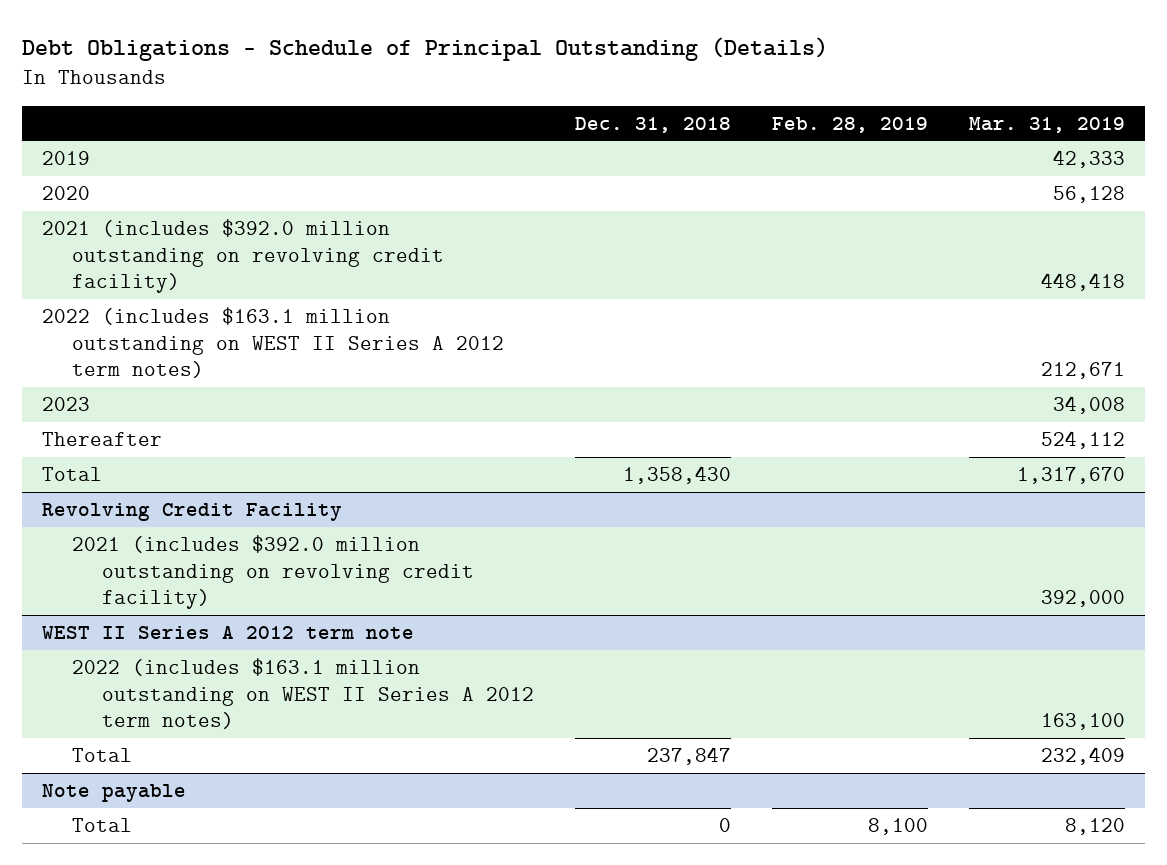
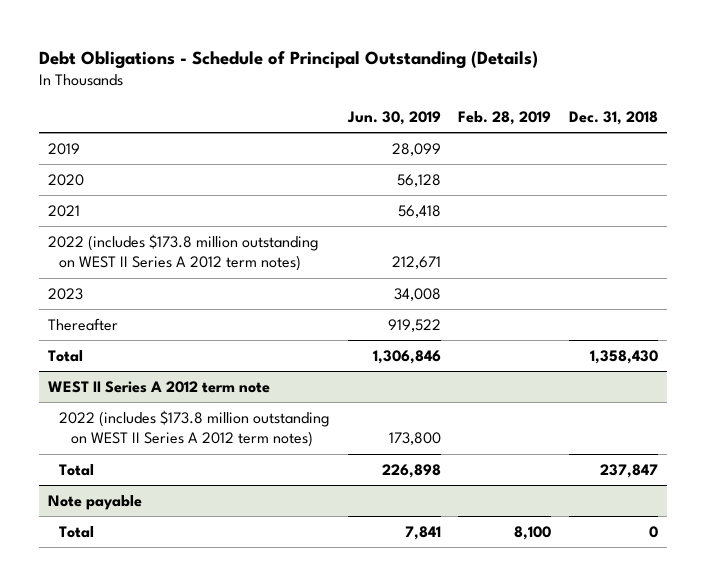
- | Dec. 31, 2018 | Feb. 28, 2019 | Mar. 31, 2019
+ | Jun. 30, 2019 | Feb. 28, 2019 | Dec. 31, 2018
- 2021 (includes $392.0 million outstanding on revolving credit facility) | | | 448,418
- 2022 (includes $163.1 million outstanding on WEST II Series A 2012 term notes) | | | 212,671
+ 2021 | 56,418 | |
+ 2022 (includes $173.8 million outstanding on WEST II Series A 2012 term notes) | 212,671 | |
- Revolving Credit Facility
- 2021 (includes $392.0 million outstanding on revolving credit facility) | | | 392,000
@ WEST II Series A 2012 term note
- 2022 (includes $163.1 million outstanding on WEST II Series A 2012 term notes) | | | 163,100
+ 2022 (includes $173.8 million outstanding on WEST II Series A 2012 term notes) | 173,800 | |

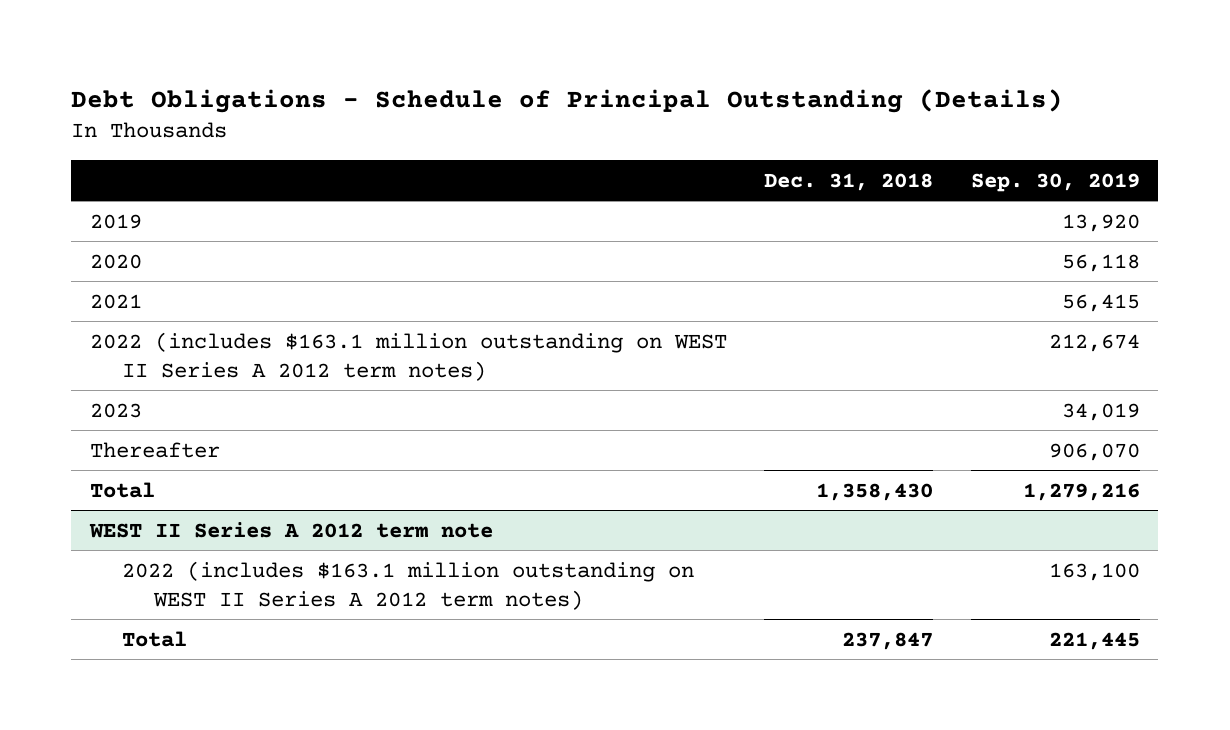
- | Jun. 30, 2019 | Feb. 28, 2019 | Dec. 31, 2018
+ | Dec. 31, 2018 | Sep. 30, 2019
- 2022 (includes $173.8 million outstanding on WEST II Series A 2012 term notes) | 212,671 | |
+ 2022 (includes $163.1 million outstanding on WEST II Series A 2012 term notes) | | 212,674
@ WEST II Series A 2012 term note
- 2022 (includes $173.8 million outstanding on WEST II Series A 2012 term notes) | 173,800 | |
+ 2022 (includes $163.1 million outstanding on WEST II Series A 2012 term notes) | | 163,100
- Note payable
- Total | 7,841 | 8,100 | 0

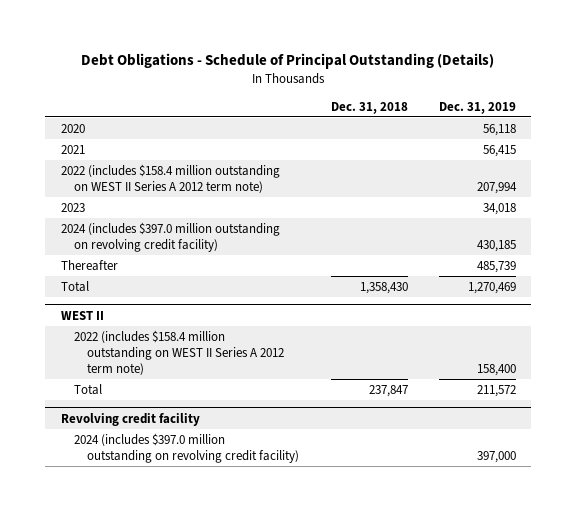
- | Dec. 31, 2018 | Sep. 30, 2019
+ | Dec. 31, 2018 | Dec. 31, 2019
- 2019 | | 13,920
- 2022 (includes $163.1 million outstanding on WEST II Series A 2012 term notes) | | 212,674
+ 2022 (includes $158.4 million outstanding on WEST II Series A 2012 term note) | | 207,994
+ 2024 (includes $397.0 million outstanding on revolving credit facility) | | 430,185
- WEST II Series A 2012 term note
- 2022 (includes $163.1 million outstanding on WEST II Series A 2012 term notes) | | 163,100
+ WEST II
+ 2022 (includes $158.4 million outstanding on WEST II Series A 2012 term note) | | 158,400
+ Revolving credit facility
+ 2024 (includes $397.0 million outstanding on revolving credit facility) | | 397,000

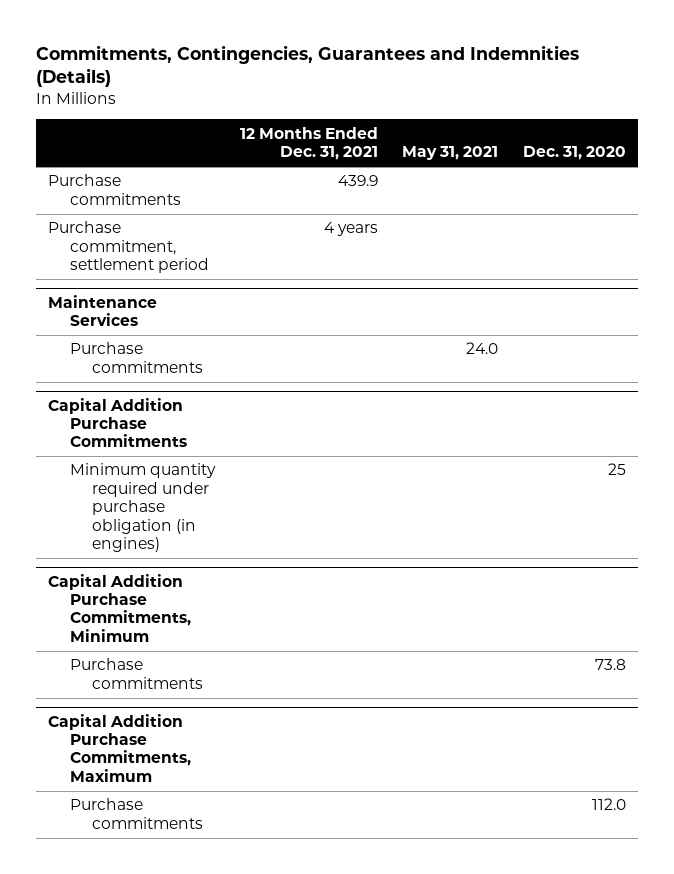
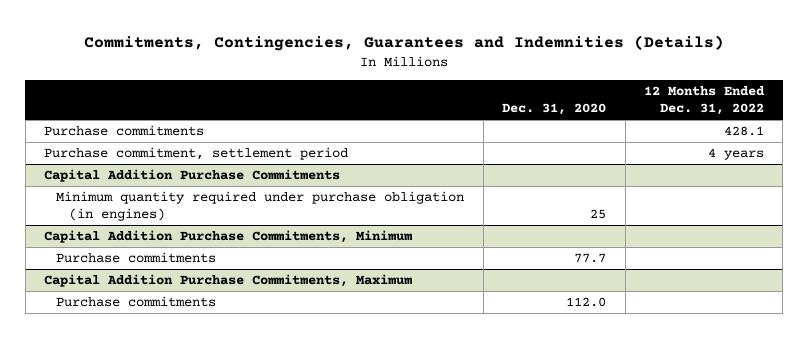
- | 12 Months Ended Dec. 31, 2021 | May 31, 2021 | Dec. 31, 2020
+ | Dec. 31, 2020 | 12 Months Ended Dec. 31, 2022
- Maintenance Services
- Purchase commitments | | 24.0 |
@ Capital Addition Purchase Commitments, Minimum
- Purchase commitments | | | 73.8
+ Purchase commitments | 77.7 |

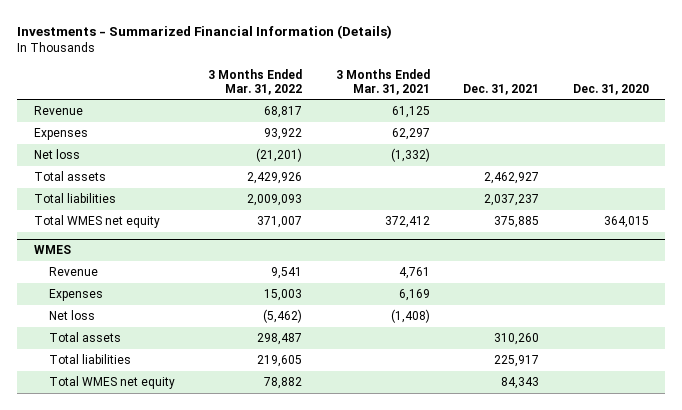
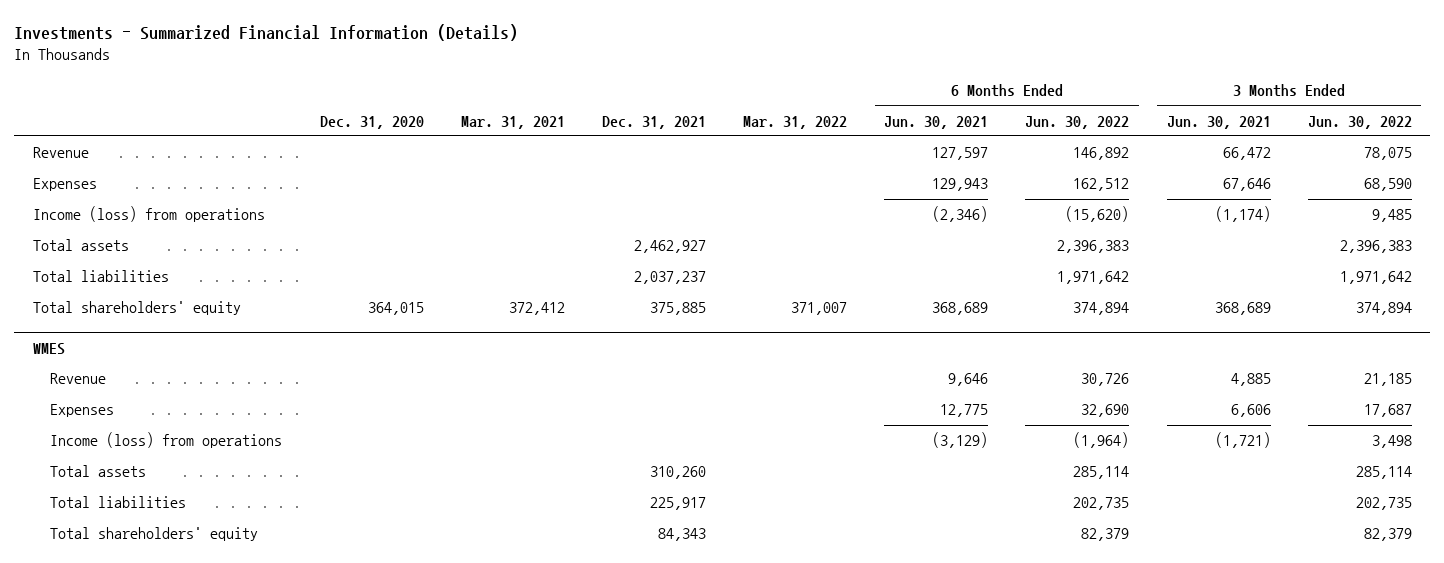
- | 3 Months Ended Mar. 31, 2022 | 3 Months Ended Mar. 31, 2021 | Dec. 31, 2021 | Dec. 31, 2020
+ | Dec. 31, 2020 | Mar. 31, 2021 | Dec. 31, 2021 | Mar. 31, 2022 | 6 Months Ended Jun. 30, 2021 | 6 Months Ended Jun. 30, 2022 | 3 Months Ended Jun. 30, 2021 | 3 Months Ended Jun. 30, 2022
- Net loss | (21,201) | (1,332) | |
+ Income (loss) from operations | | | | | (2,346) | (15,620) | (1,174) | 9,485
- Total WMES net equity | 371,007 | 372,412 | 375,885 | 364,015
+ Total shareholders' equity | 364,015 | 372,412 | 375,885 | 371,007 | 368,689 | 374,894 | 368,689 | 374,894
@ WMES
- Net loss | (5,462) | (1,408) | |
+ Income (loss) from operations | | | | | (3,129) | (1,964) | (1,721) | 3,498
- Total WMES net equity | 78,882 | | 84,343 |
+ Total shareholders' equity | | | 84,343 | | | 82,379 | | 82,379

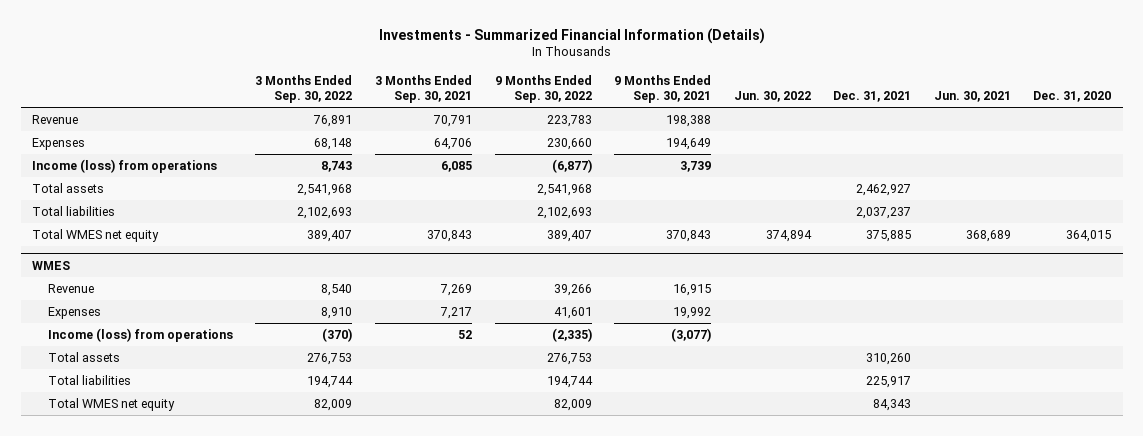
- | Dec. 31, 2020 | Mar. 31, 2021 | Dec. 31, 2021 | Mar. 31, 2022 | 6 Months Ended Jun. 30, 2021 | 6 Months Ended Jun. 30, 2022 | 3 Months Ended Jun. 30, 2021 | 3 Months Ended Jun. 30, 2022
+ | 3 Months Ended Sep. 30, 2022 | 3 Months Ended Sep. 30, 2021 | 9 Months Ended Sep. 30, 2022 | 9 Months Ended Sep. 30, 2021 | Jun. 30, 2022 | Dec. 31, 2021 | Jun. 30, 2021 | Dec. 31, 2020
- Total shareholders' equity | 364,015 | 372,412 | 375,885 | 371,007 | 368,689 | 374,894 | 368,689 | 374,894
+ Total WMES net equity | 389,407 | 370,843 | 389,407 | 370,843 | 374,894 | 375,885 | 368,689 | 364,015
@ WMES
- Total shareholders' equity | | | 84,343 | | | 82,379 | | 82,379
+ Total WMES net equity | 82,009 | | 82,009 | | | 84,343 | |

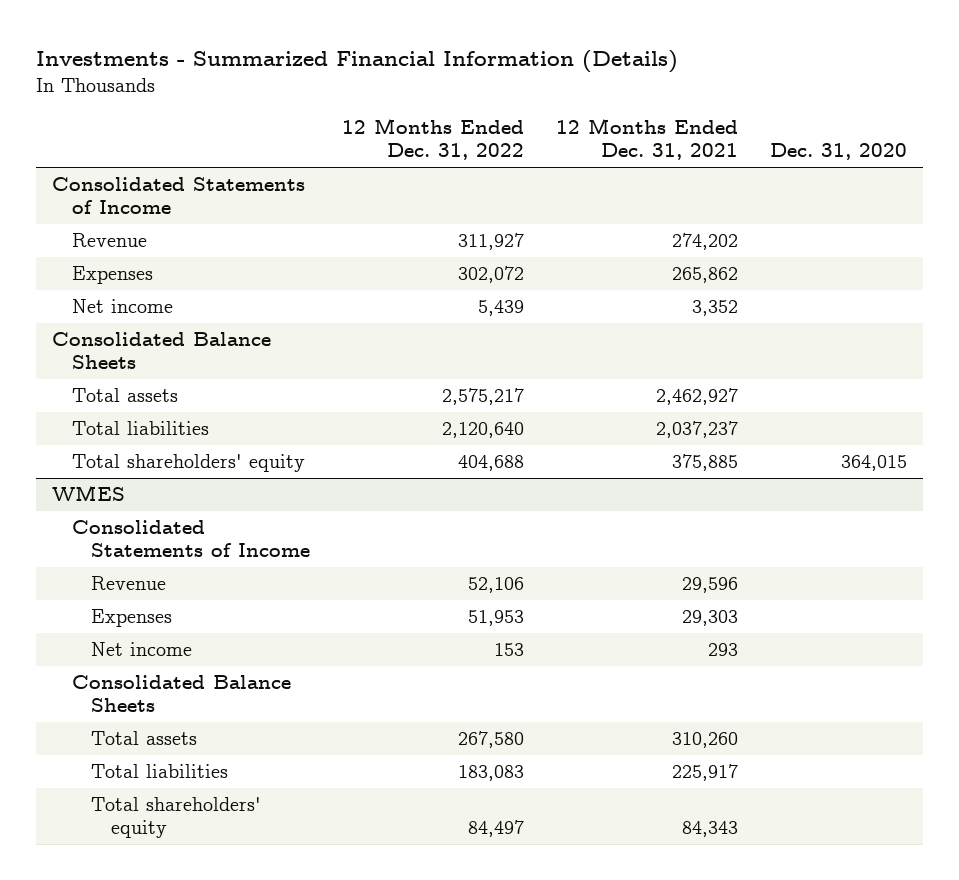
- | 3 Months Ended Sep. 30, 2022 | 3 Months Ended Sep. 30, 2021 | 9 Months Ended Sep. 30, 2022 | 9 Months Ended Sep. 30, 2021 | Jun. 30, 2022 | Dec. 31, 2021 | Jun. 30, 2021 | Dec. 31, 2020
+ | 12 Months Ended Dec. 31, 2022 | 12 Months Ended Dec. 31, 2021 | Dec. 31, 2020
+ Consolidated Statements of Income
- Income (loss) from operations | 8,743 | 6,085 | (6,877) | 3,739 | | | |
+ Net income | 5,439 | 3,352 |
+ Consolidated Balance Sheets
- Total WMES net equity | 389,407 | 370,843 | 389,407 | 370,843 | 374,894 | 375,885 | 368,689 | 364,015
+ Total shareholders' equity | 404,688 | 375,885 | 364,015
@ WMES
+ Consolidated Statements of Income
- Income (loss) from operations | (370) | 52 | (2,335) | (3,077) | | | |
+ Net income | 153 | 293 |
+ Consolidated Balance Sheets
- Total WMES net equity | 82,009 | | 82,009 | | | 84,343 | |
+ Total shareholders' equity | 84,497 | 84,343 |

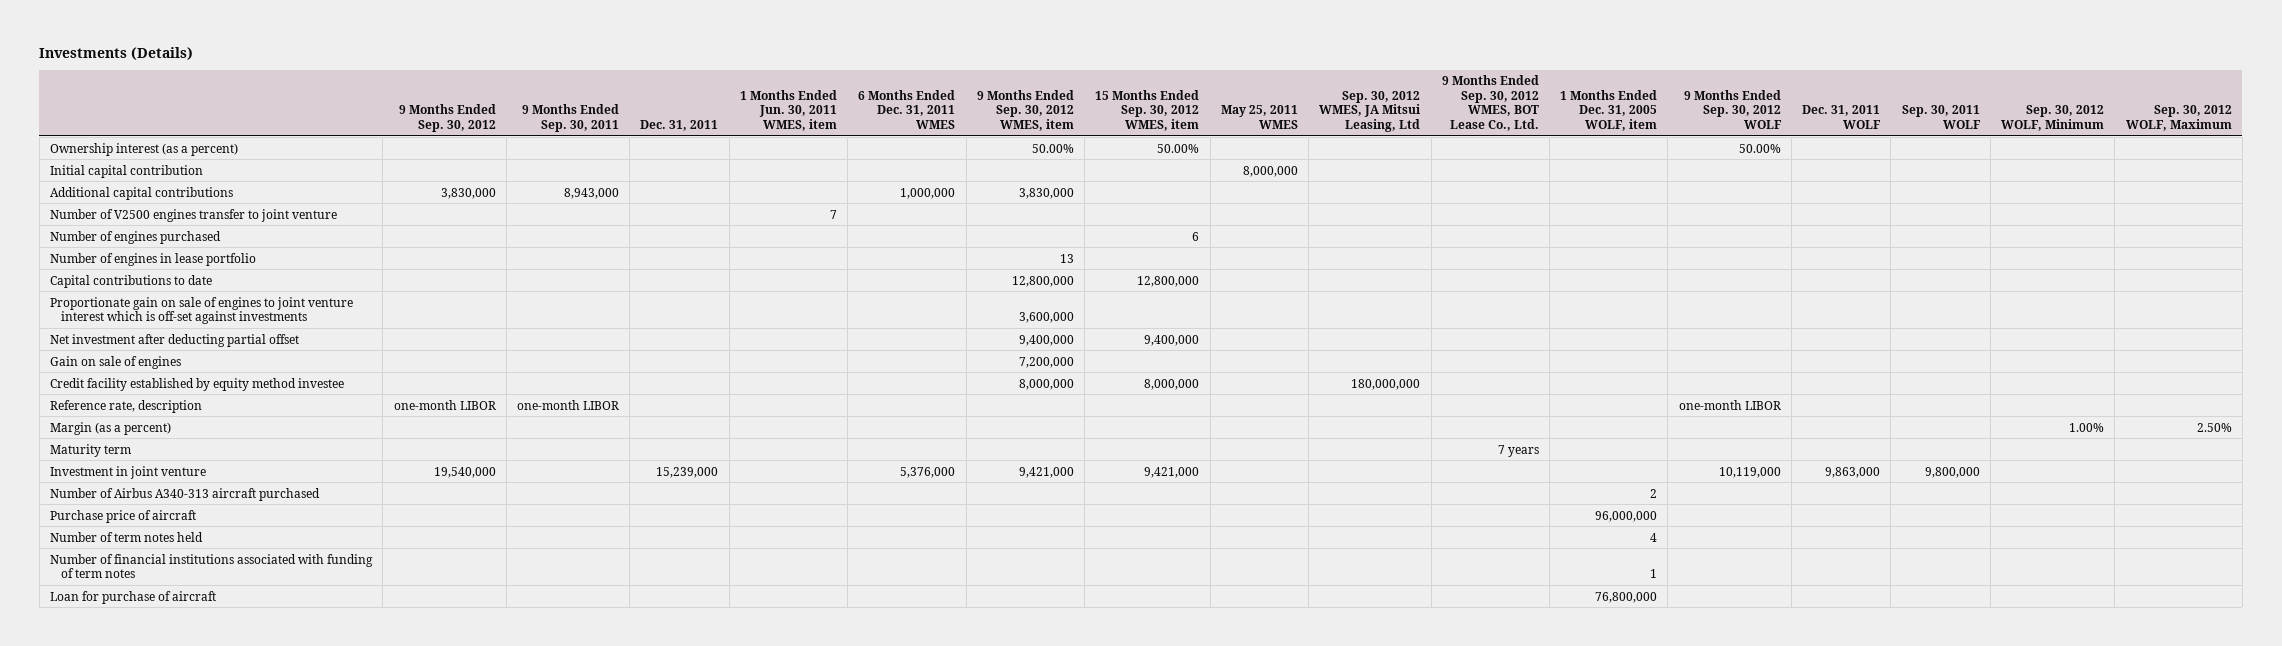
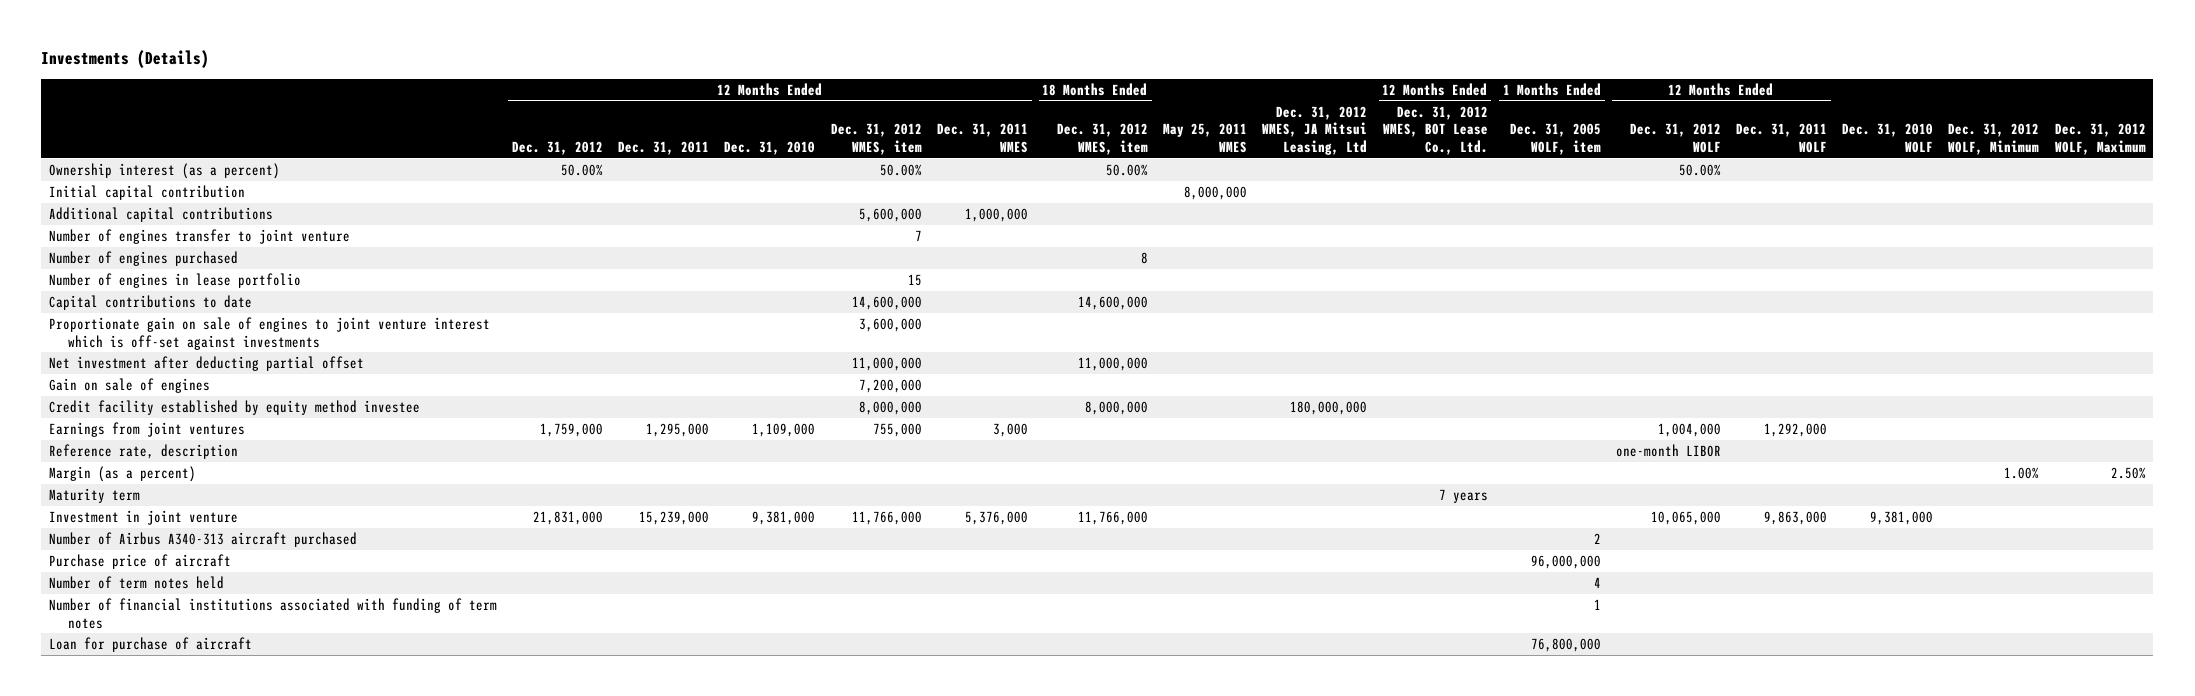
- | 9 Months Ended Sep. 30, 2012 | 9 Months Ended Sep. 30, 2011 | Dec. 31, 2011 | 1 Months Ended Jun. 30, 2011 WMES, item | 6 Months Ended Dec. 31, 2011 WMES | 9 Months Ended Sep. 30, 2012 WMES, item | 15 Months Ended Sep. 30, 2012 WMES, item | May 25, 2011 WMES | Sep. 30, 2012 WMES, JA Mitsui Leasing, Ltd | 9 Months Ended Sep. 30, 2012 WMES, BOT Lease Co., Ltd. | 1 Months Ended Dec. 31, 2005 WOLF, item | 9 Months Ended Sep. 30, 2012 WOLF | Dec. 31, 2011 WOLF | Sep. 30, 2011 WOLF | Sep. 30, 2012 WOLF, Minimum | Sep. 30, 2012 WOLF, Maximum
+ | 12 Months Ended Dec. 31, 2012 | 12 Months Ended Dec. 31, 2011 | 12 Months Ended Dec. 31, 2010 | 12 Months Ended Dec. 31, 2012 WMES, item | 12 Months Ended Dec. 31, 2011 WMES | 18 Months Ended Dec. 31, 2012 WMES, item | May 25, 2011 WMES | Dec. 31, 2012 WMES, JA Mitsui Leasing, Ltd | 12 Months Ended Dec. 31, 2012 WMES, BOT Lease Co., Ltd. | 1 Months Ended Dec. 31, 2005 WOLF, item | 12 Months Ended Dec. 31, 2012 WOLF | 12 Months Ended Dec. 31, 2011 WOLF | Dec. 31, 2010 WOLF | Dec. 31, 2012 WOLF, Minimum | Dec. 31, 2012 WOLF, Maximum
- Number of V2500 engines transfer to joint venture | | | | 7 | | | | | | | | | | | |
+ Number of engines transfer to joint venture | | | | 7 | | | | | | | | | | |
+ Earnings from joint ventures | 1,759,000 | 1,295,000 | 1,109,000 | 755,000 | 3,000 | | | | | | 1,004,000 | 1,292,000 | | |

